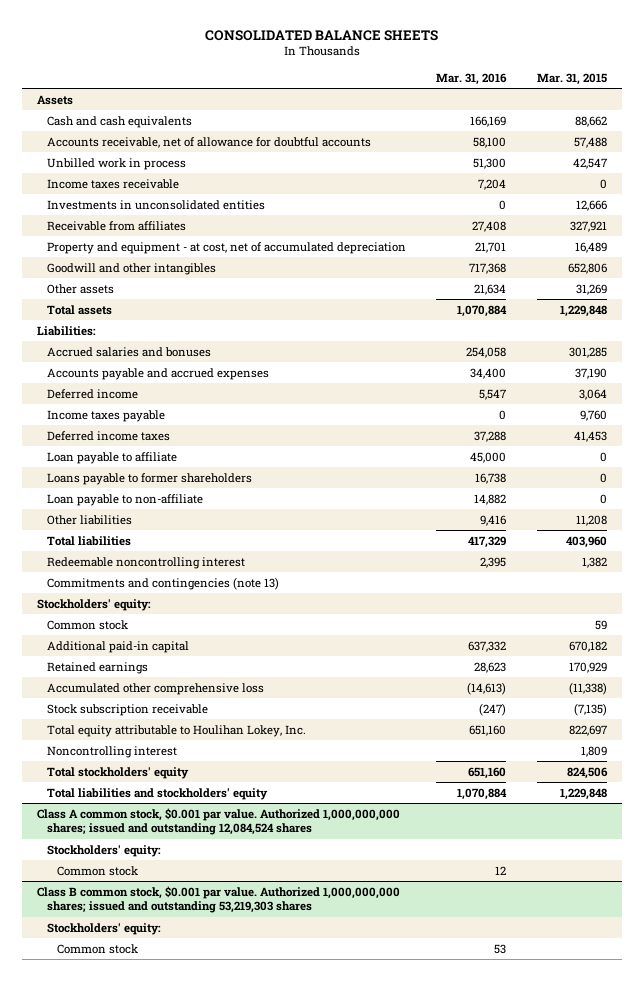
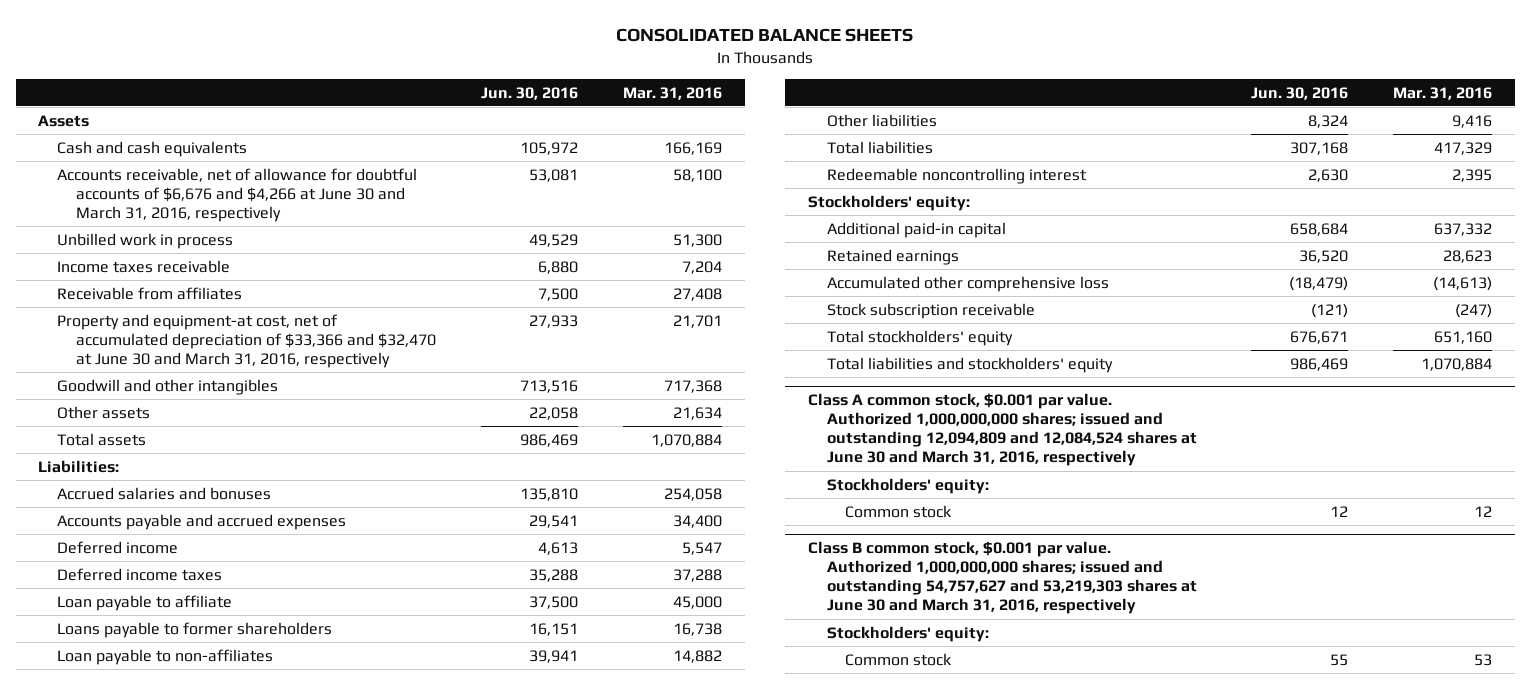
- | Mar. 31, 2016 | Mar. 31, 2015
+ | Jun. 30, 2016 | Mar. 31, 2016
- Accounts receivable, net of allowance for doubtful accounts | 58,100 | 57,488
+ Accounts receivable, net of allowance for doubtful accounts of $6,676 and $4,266 at June 30 and March 31, 2016, respectively | 53,081 | 58,100
- Investments in unconsolidated entities | 0 | 12,666
- Property and equipment - at cost, net of accumulated depreciation | 21,701 | 16,489
+ Property and equipment-at cost, net of accumulated depreciation of $33,366 and $32,470 at June 30 and March 31, 2016, respectively | 27,933 | 21,701
- Income taxes payable | 0 | 9,760
- Loan payable to non-affiliate | 14,882 | 0
+ Loan payable to non-affiliates | 39,941 | 14,882
- Commitments and contingencies (note 13)
- Common stock | | 59
- Total equity attributable to Houlihan Lokey, Inc. | 651,160 | 822,697
- Noncontrolling interest | | 1,809
- Class A common stock, $0.001 par value. Authorized 1,000,000,000 shares; issued and outstanding 12,084,524 shares
+ Class A common stock, $0.001 par value. Authorized 1,000,000,000 shares; issued and outstanding 12,094,809 and 12,084,524 shares at June 30 and March 31, 2016, respectively
- Class B common stock, $0.001 par value. Authorized 1,000,000,000 shares; issued and outstanding 53,219,303 shares
+ Class B common stock, $0.001 par value. Authorized 1,000,000,000 shares; issued and outstanding 54,757,627 and 53,219,303 shares at June 30 and March 31, 2016, respectively

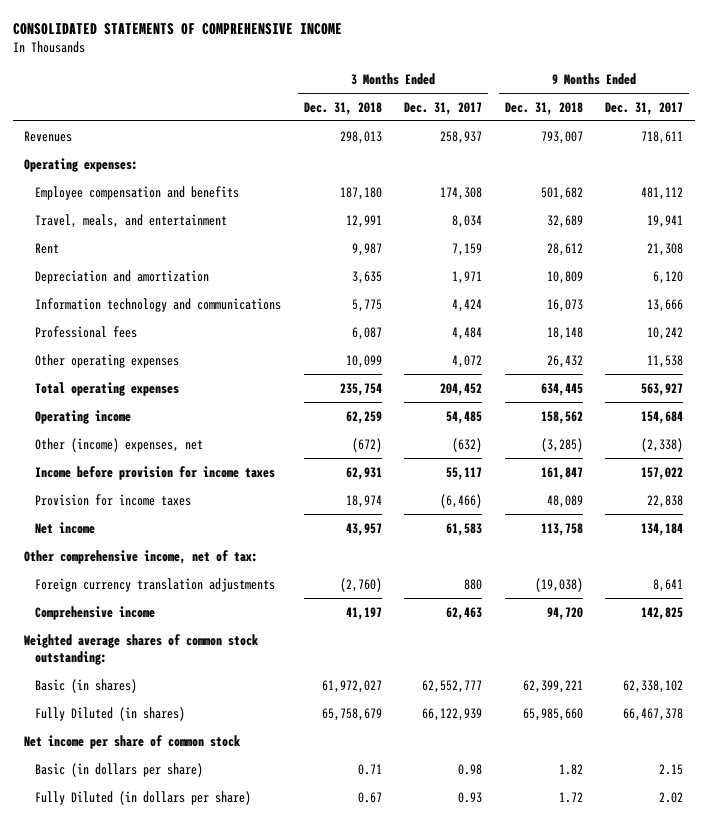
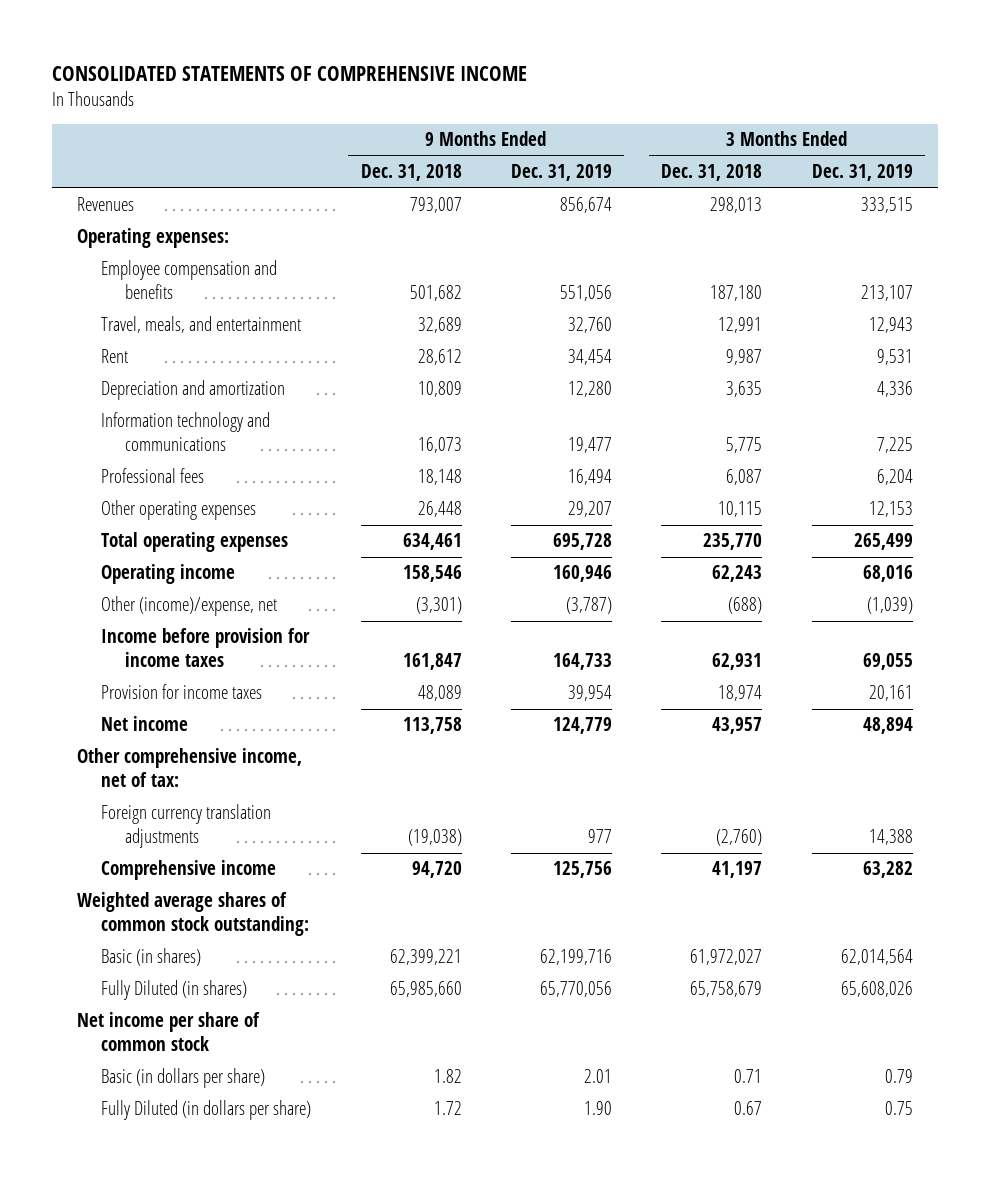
- | 3 Months Ended Dec. 31, 2018 | 3 Months Ended Dec. 31, 2017 | 9 Months Ended Dec. 31, 2018 | 9 Months Ended Dec. 31, 2017
+ | 9 Months Ended Dec. 31, 2018 | 9 Months Ended Dec. 31, 2019 | 3 Months Ended Dec. 31, 2018 | 3 Months Ended Dec. 31, 2019
- Other operating expenses | 10,099 | 4,072 | 26,432 | 11,538
- Total operating expenses | 235,754 | 204,452 | 634,445 | 563,927
- Operating income | 62,259 | 54,485 | 158,562 | 154,684
- Other (income) expenses, net | (672) | (632) | (3,285) | (2,338)
+ Other operating expenses | 26,448 | 29,207 | 10,115 | 12,153
+ Total operating expenses | 634,461 | 695,728 | 235,770 | 265,499
+ Operating income | 158,546 | 160,946 | 62,243 | 68,016
+ Other (income)/expense, net | (3,301) | (3,787) | (688) | (1,039)

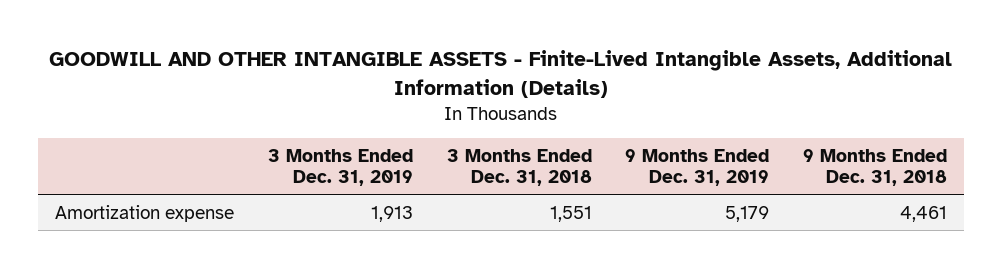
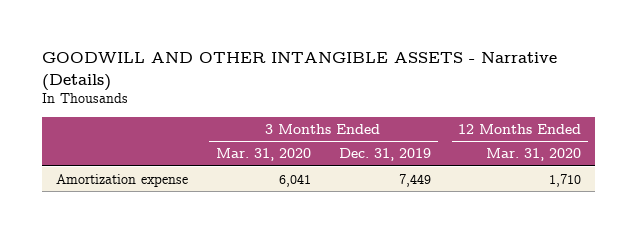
- GOODWILL AND OTHER INTANGIBLE ASSETS - Finite-Lived Intangible Assets, Additional Information (Details)
+ GOODWILL AND OTHER INTANGIBLE ASSETS - Narrative (Details)
- | 3 Months Ended Dec. 31, 2019 | 3 Months Ended Dec. 31, 2018 | 9 Months Ended Dec. 31, 2019 | 9 Months Ended Dec. 31, 2018
+ | 3 Months Ended Mar. 31, 2020 | 3 Months Ended Dec. 31, 2019 | 12 Months Ended Mar. 31, 2020
- Amortization expense | 1,913 | 1,551 | 5,179 | 4,461
+ Amortization expense | 6,041 | 7,449 | 1,710

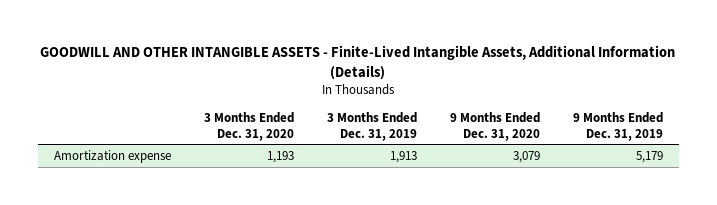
- GOODWILL AND OTHER INTANGIBLE ASSETS - Narrative (Details)
+ GOODWILL AND OTHER INTANGIBLE ASSETS - Finite-Lived Intangible Assets, Additional Information (Details)
- | 3 Months Ended Mar. 31, 2020 | 3 Months Ended Dec. 31, 2019 | 12 Months Ended Mar. 31, 2020
+ | 3 Months Ended Dec. 31, 2020 | 3 Months Ended Dec. 31, 2019 | 9 Months Ended Dec. 31, 2020 | 9 Months Ended Dec. 31, 2019
- Amortization expense | 6,041 | 7,449 | 1,710
+ Amortization expense | 1,193 | 1,913 | 3,079 | 5,179

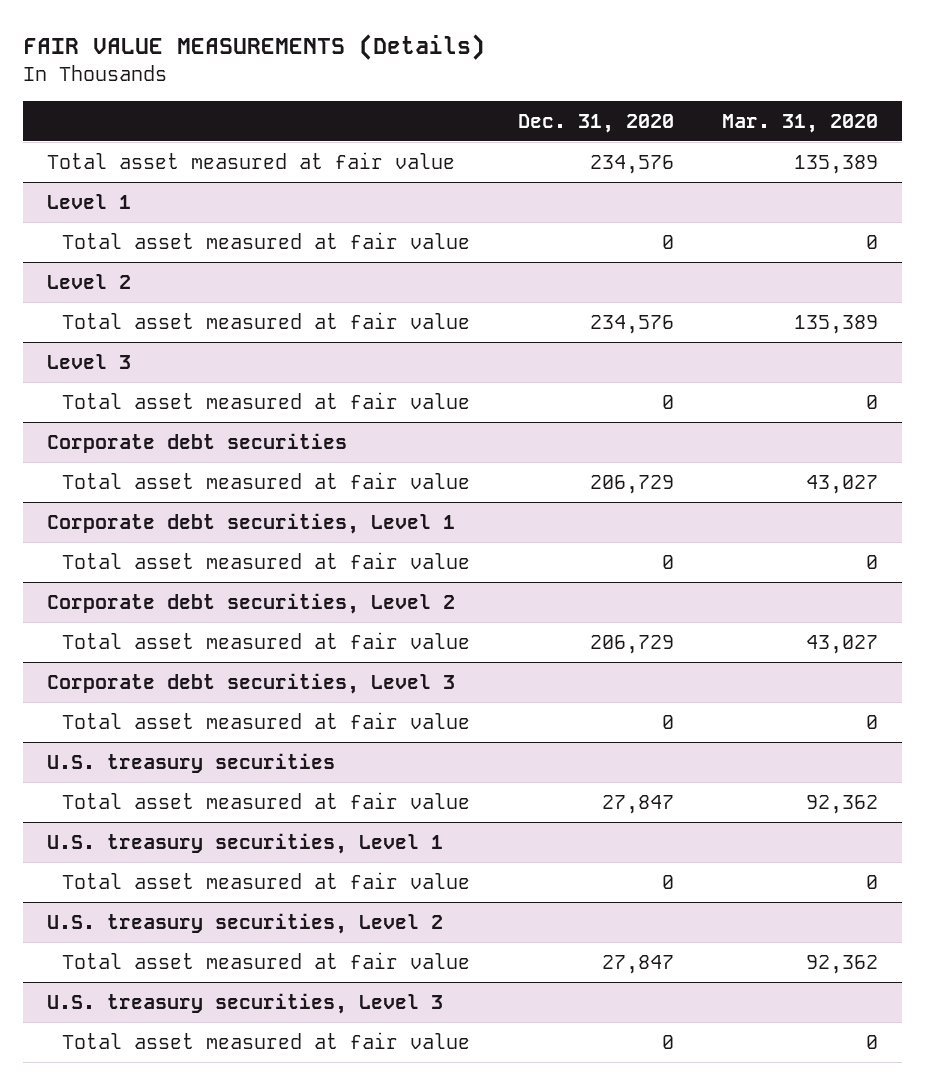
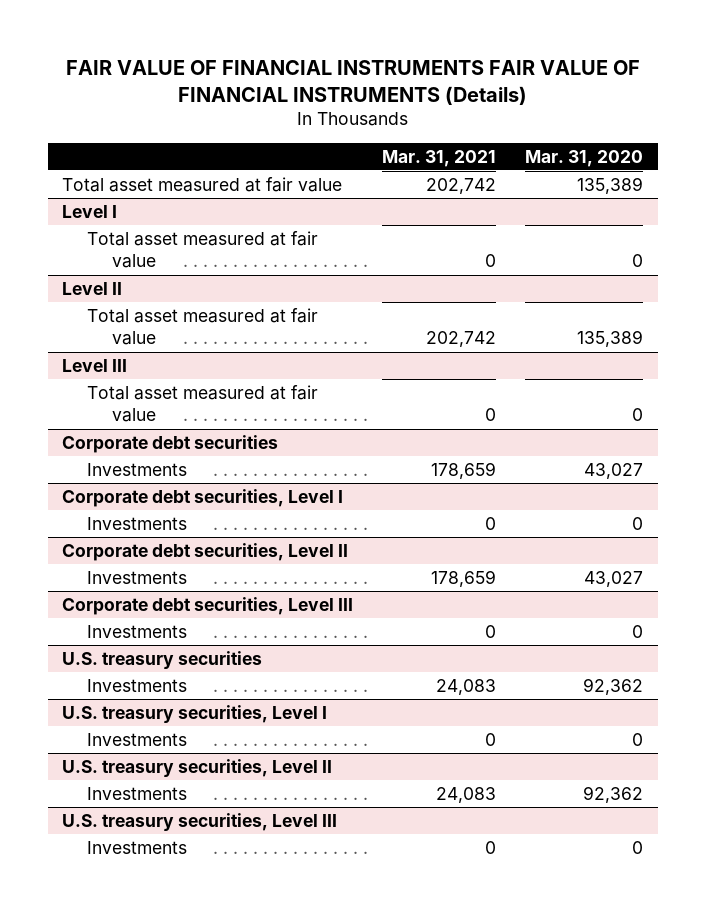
- FAIR VALUE MEASUREMENTS (Details)
+ FAIR VALUE OF FINANCIAL INSTRUMENTS FAIR VALUE OF FINANCIAL INSTRUMENTS (Details)
- | Dec. 31, 2020 | Mar. 31, 2020
+ | Mar. 31, 2021 | Mar. 31, 2020
- Level 1
+ Level I
- Level 2
+ Level II
- Level 3
+ Level III
@ Corporate debt securities
- Total asset measured at fair value | 206,729 | 43,027
- Corporate debt securities, Level 1
- Total asset measured at fair value | 0 | 0
- Corporate debt securities, Level 2
- Total asset measured at fair value | 206,729 | 43,027
- Corporate debt securities, Level 3
- Total asset measured at fair value | 0 | 0
@ Corporate debt securities
+ Investments | 178,659 | 43,027
+ Corporate debt securities, Level I
+ Investments | 0 | 0
+ Corporate debt securities, Level II
+ Investments | 178,659 | 43,027
+ Corporate debt securities, Level III
+ Investments | 0 | 0
@ U.S. treasury securities
- Total asset measured at fair value | 27,847 | 92,362
- U.S. treasury securities, Level 1
- Total asset measured at fair value | 0 | 0
- U.S. treasury securities, Level 2
- Total asset measured at fair value | 27,847 | 92,362
- U.S. treasury securities, Level 3
- Total asset measured at fair value | 0 | 0
@ U.S. treasury securities
+ Investments | 24,083 | 92,362
+ U.S. treasury securities, Level I
+ Investments | 0 | 0
+ U.S. treasury securities, Level II
+ Investments | 24,083 | 92,362
+ U.S. treasury securities, Level III
+ Investments | 0 | 0

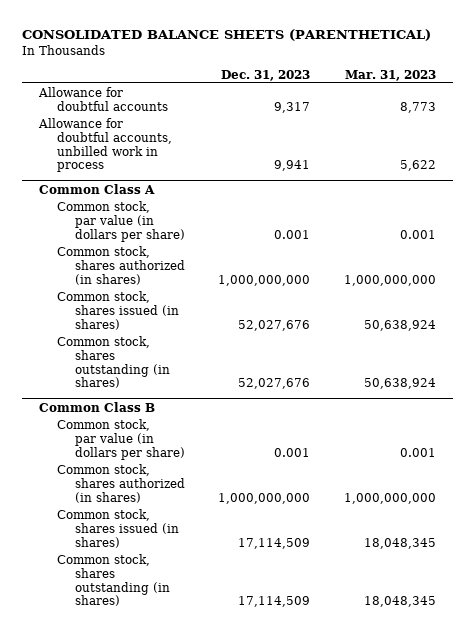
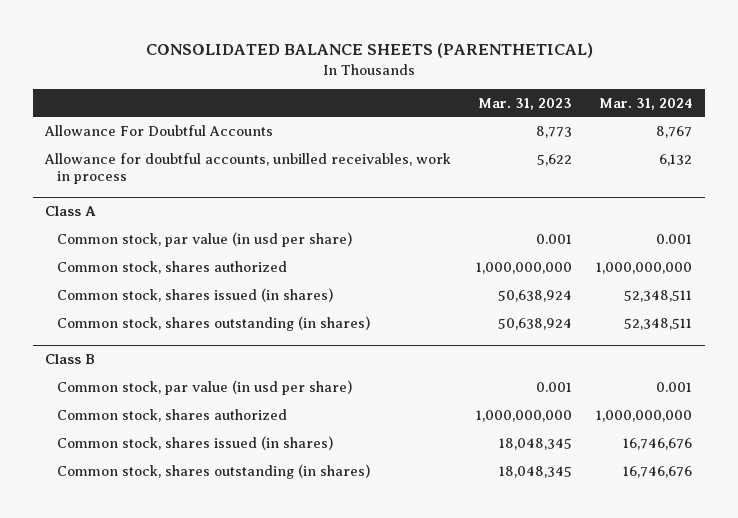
- | Dec. 31, 2023 | Mar. 31, 2023
+ | Mar. 31, 2023 | Mar. 31, 2024
- Allowance for doubtful accounts | 9,317 | 8,773
- Allowance for doubtful accounts, unbilled work in process | 9,941 | 5,622
- Common Class A
- Common stock, par value (in dollars per share) | 0.001 | 0.001
- Common stock, shares authorized (in shares) | 1,000,000,000 | 1,000,000,000
+ Allowance For Doubtful Accounts | 8,773 | 8,767
+ Allowance for doubtful accounts, unbilled receivables, work in process | 5,622 | 6,132
+ Class A
+ Common stock, par value (in usd per share) | 0.001 | 0.001
+ Common stock, shares authorized | 1,000,000,000 | 1,000,000,000
- Common Class B
- Common stock, par value (in dollars per share) | 0.001 | 0.001
- Common stock, shares authorized (in shares) | 1,000,000,000 | 1,000,000,000
+ Class B
+ Common stock, par value (in usd per share) | 0.001 | 0.001
+ Common stock, shares authorized | 1,000,000,000 | 1,000,000,000

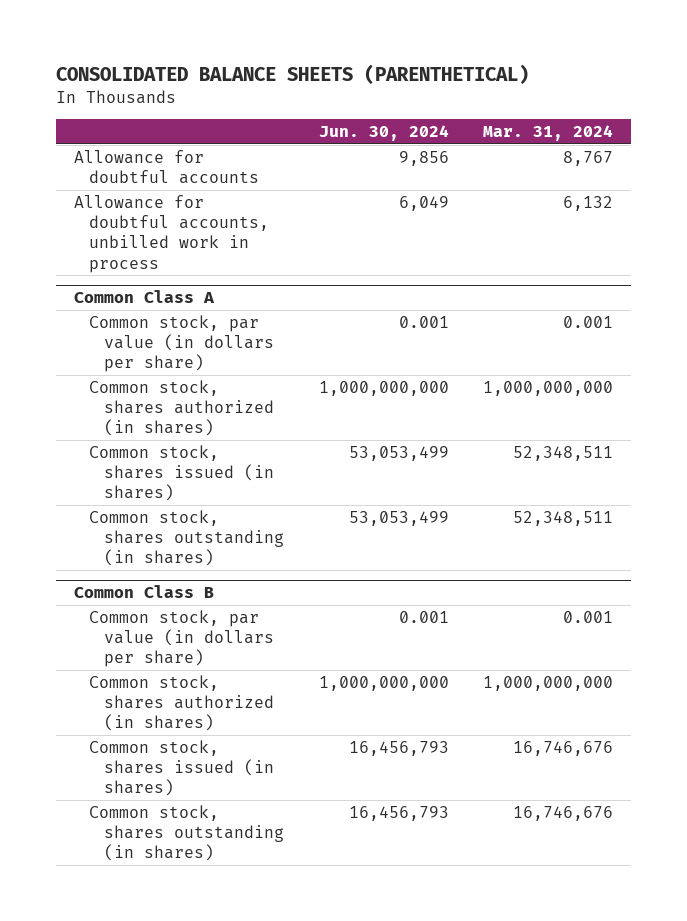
- | Mar. 31, 2023 | Mar. 31, 2024
+ | Jun. 30, 2024 | Mar. 31, 2024
- Allowance For Doubtful Accounts | 8,773 | 8,767
- Allowance for doubtful accounts, unbilled receivables, work in process | 5,622 | 6,132
- Class A
- Common stock, par value (in usd per share) | 0.001 | 0.001
- Common stock, shares authorized | 1,000,000,000 | 1,000,000,000
+ Allowance for doubtful accounts | 9,856 | 8,767
+ Allowance for doubtful accounts, unbilled work in process | 6,049 | 6,132
+ Common Class A
+ Common stock, par value (in dollars per share) | 0.001 | 0.001
+ Common stock, shares authorized (in shares) | 1,000,000,000 | 1,000,000,000
- Class B
- Common stock, par value (in usd per share) | 0.001 | 0.001
- Common stock, shares authorized | 1,000,000,000 | 1,000,000,000
+ Common Class B
+ Common stock, par value (in dollars per share) | 0.001 | 0.001
+ Common stock, shares authorized (in shares) | 1,000,000,000 | 1,000,000,000

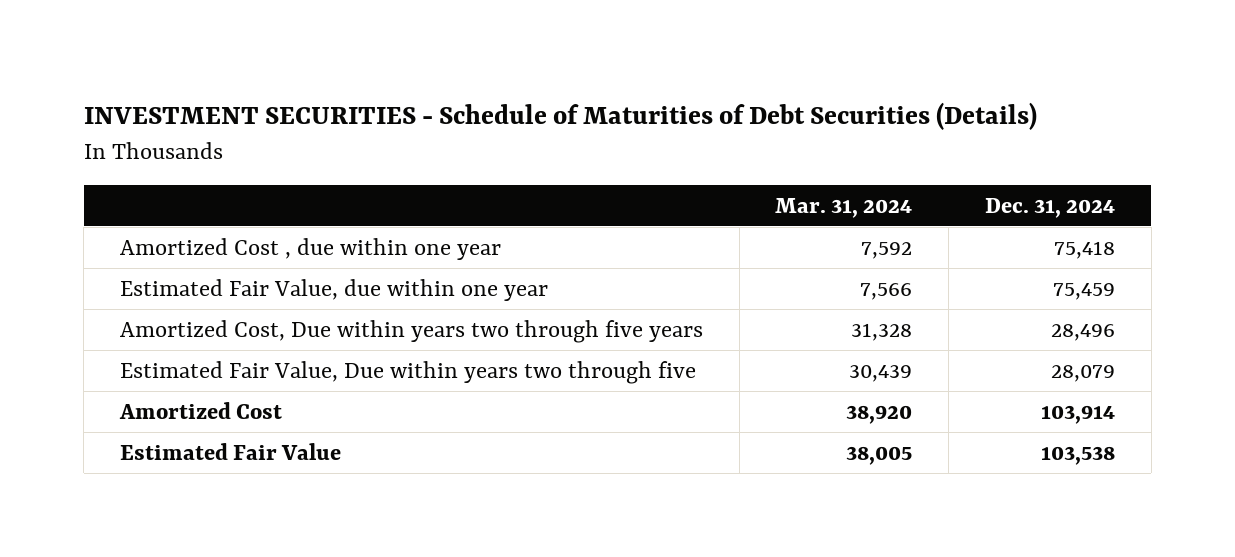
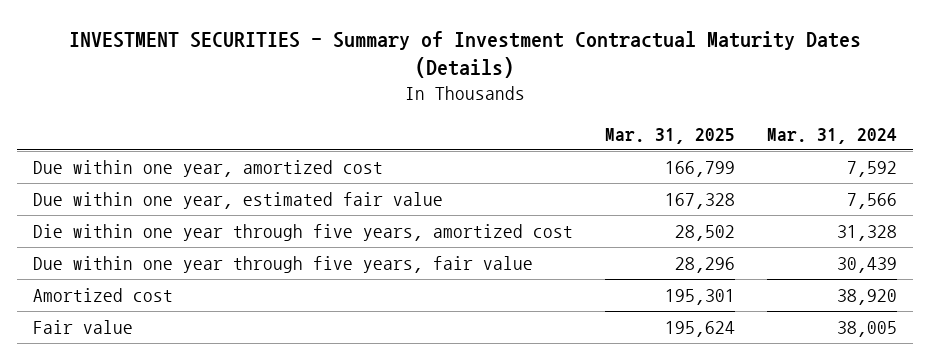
- INVESTMENT SECURITIES - Schedule of Maturities of Debt Securities (Details)
+ INVESTMENT SECURITIES - Summary of Investment Contractual Maturity Dates (Details)
- | Mar. 31, 2024 | Dec. 31, 2024
+ | Mar. 31, 2025 | Mar. 31, 2024
- Amortized Cost , due within one year | 7,592 | 75,418
- Estimated Fair Value, due within one year | 7,566 | 75,459
- Amortized Cost, Due within years two through five years | 31,328 | 28,496
- Estimated Fair Value, Due within years two through five | 30,439 | 28,079
- Amortized Cost | 38,920 | 103,914
- Estimated Fair Value | 38,005 | 103,538
+ Due within one year, amortized cost | 166,799 | 7,592
+ Due within one year, estimated fair value | 167,328 | 7,566
+ Die within one year through five years, amortized cost | 28,502 | 31,328
+ Due within one year through five years, fair value | 28,296 | 30,439
+ Amortized cost | 195,301 | 38,920
+ Fair value | 195,624 | 38,005

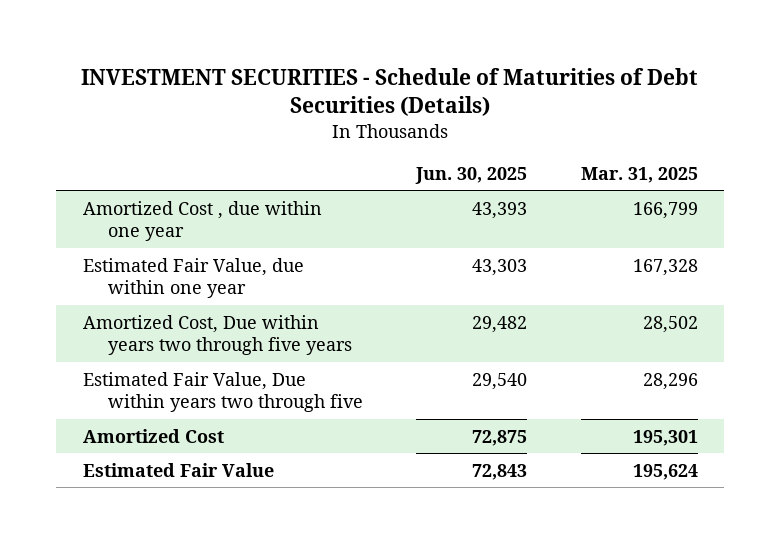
- INVESTMENT SECURITIES - Summary of Investment Contractual Maturity Dates (Details)
+ INVESTMENT SECURITIES - Schedule of Maturities of Debt Securities (Details)
- | Mar. 31, 2025 | Mar. 31, 2024
+ | Jun. 30, 2025 | Mar. 31, 2025
- Due within one year, amortized cost | 166,799 | 7,592
- Due within one year, estimated fair value | 167,328 | 7,566
- Die within one year through five years, amortized cost | 28,502 | 31,328
- Due within one year through five years, fair value | 28,296 | 30,439
- Amortized cost | 195,301 | 38,920
- Fair value | 195,624 | 38,005
+ Amortized Cost , due within one year | 43,393 | 166,799
+ Estimated Fair Value, due within one year | 43,303 | 167,328
+ Amortized Cost, Due within years two through five years | 29,482 | 28,502
+ Estimated Fair Value, Due within years two through five | 29,540 | 28,296
+ Amortized Cost | 72,875 | 195,301
+ Estimated Fair Value | 72,843 | 195,624

